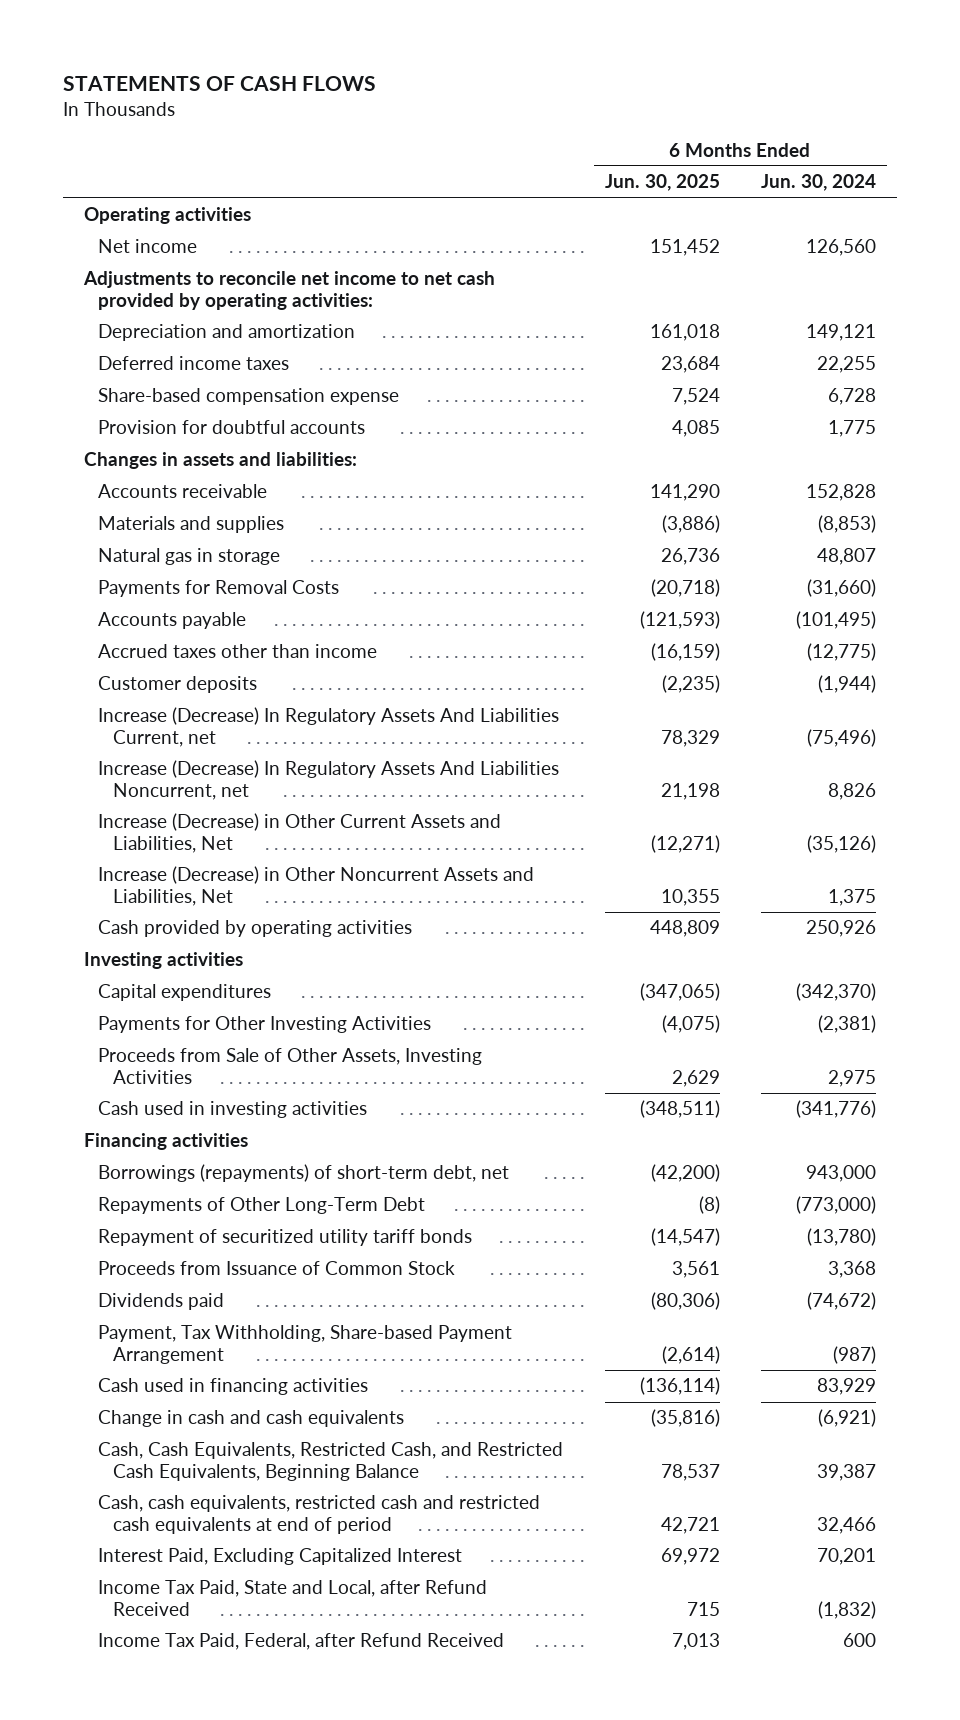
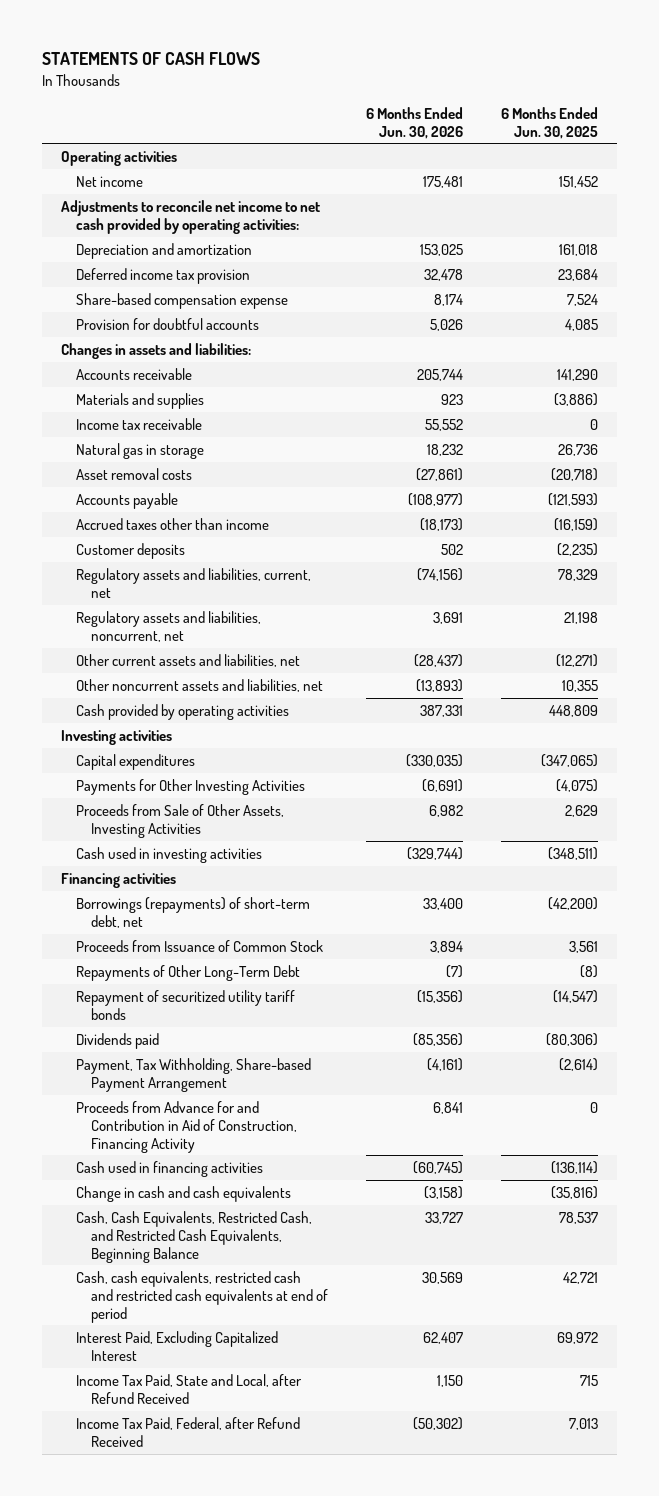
- | 6 Months Ended Jun. 30, 2025 | 6 Months Ended Jun. 30, 2024
+ | 6 Months Ended Jun. 30, 2026 | 6 Months Ended Jun. 30, 2025
- Deferred income taxes | 23,684 | 22,255
+ Deferred income tax provision | 32,478 | 23,684
+ Income tax receivable | 55,552 | 0
- Payments for Removal Costs | (20,718) | (31,660)
+ Asset removal costs | (27,861) | (20,718)
- Increase (Decrease) In Regulatory Assets And Liabilities Current, net | 78,329 | (75,496)
- Increase (Decrease) In Regulatory Assets And Liabilities Noncurrent, net | 21,198 | 8,826
- Increase (Decrease) in Other Current Assets and Liabilities, Net | (12,271) | (35,126)
- Increase (Decrease) in Other Noncurrent Assets and Liabilities, Net | 10,355 | 1,375
+ Regulatory assets and liabilities, current, net | (74,156) | 78,329
+ Regulatory assets and liabilities, noncurrent, net | 3,691 | 21,198
+ Other current assets and liabilities, net | (28,437) | (12,271)
+ Other noncurrent assets and liabilities, net | (13,893) | 10,355
moved up: Proceeds from Issuance of Common Stock | 3,894 | 3,561
+ Proceeds from Advance for and Contribution in Aid of Construction, Financing Activity | 6,841 | 0

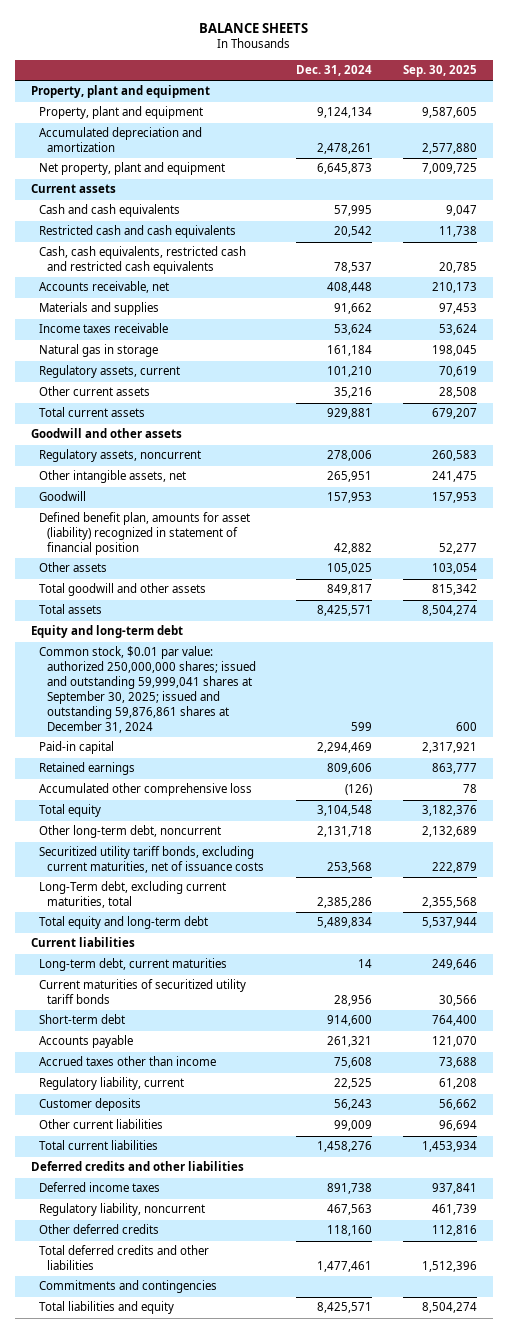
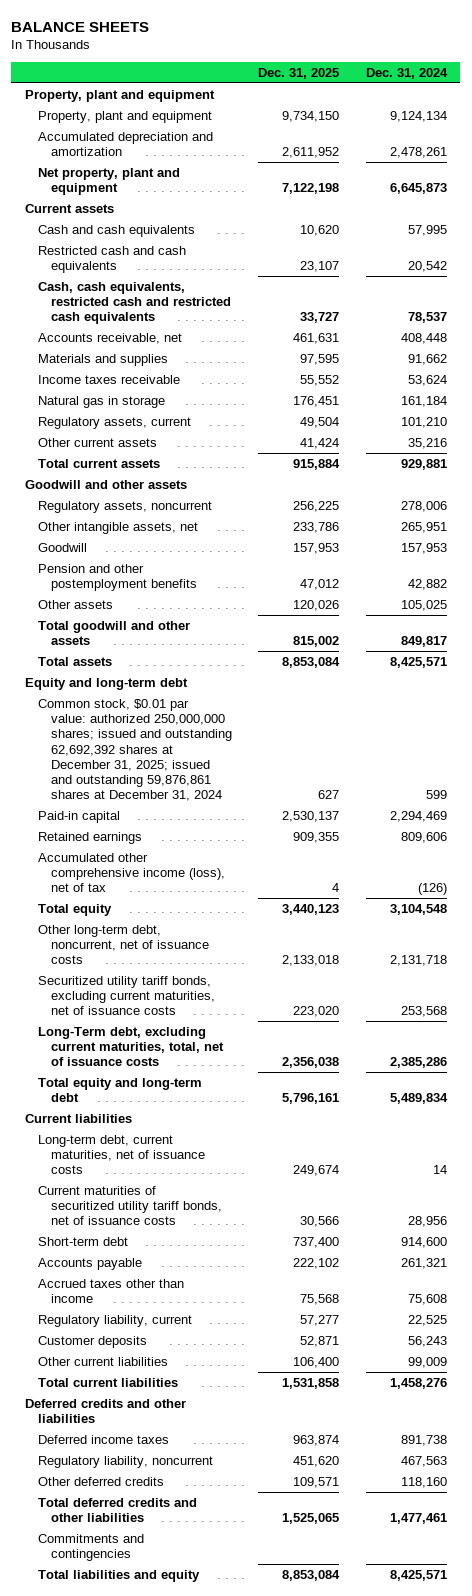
- | Dec. 31, 2024 | Sep. 30, 2025
+ | Dec. 31, 2025 | Dec. 31, 2024
- Defined benefit plan, amounts for asset (liability) recognized in statement of financial position | 42,882 | 52,277
+ Pension and other postemployment benefits | 47,012 | 42,882
- Common stock, $0.01 par value: authorized 250,000,000 shares; issued and outstanding 59,999,041 shares at September 30, 2025; issued and outstanding 59,876,861 shares at December 31, 2024 | 599 | 600
+ Common stock, $0.01 par value: authorized 250,000,000 shares; issued and outstanding 62,692,392 shares at December 31, 2025; issued and outstanding 59,876,861 shares at December 31, 2024 | 627 | 599
- Accumulated other comprehensive loss | (126) | 78
+ Accumulated other comprehensive income (loss), net of tax | 4 | (126)
- Other long-term debt, noncurrent | 2,131,718 | 2,132,689
+ Other long-term debt, noncurrent, net of issuance costs | 2,133,018 | 2,131,718
- Long-Term debt, excluding current maturities, total | 2,385,286 | 2,355,568
+ Long-Term debt, excluding current maturities, total, net of issuance costs | 2,356,038 | 2,385,286
- Long-term debt, current maturities | 14 | 249,646
- Current maturities of securitized utility tariff bonds | 28,956 | 30,566
+ Long-term debt, current maturities, net of issuance costs | 249,674 | 14
+ Current maturities of securitized utility tariff bonds, net of issuance costs | 30,566 | 28,956

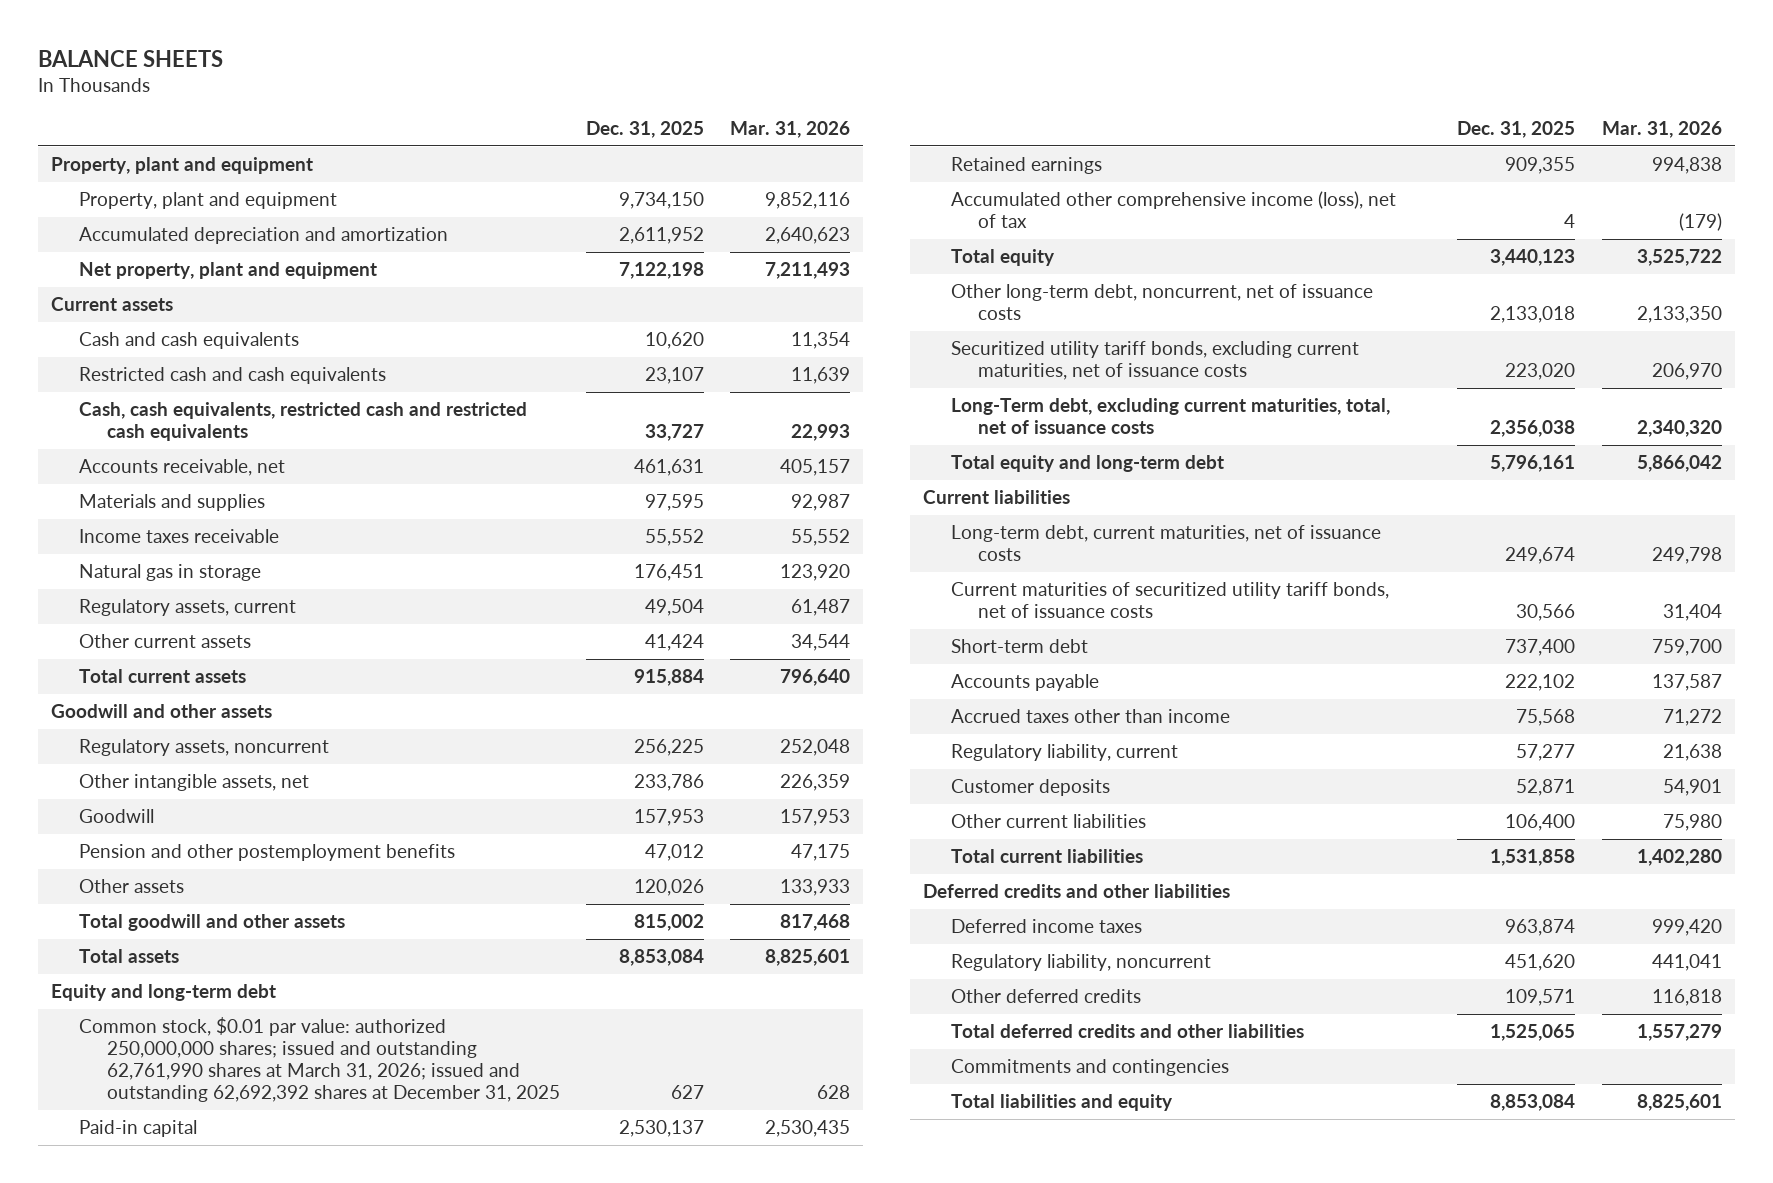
- | Dec. 31, 2025 | Dec. 31, 2024
+ | Dec. 31, 2025 | Mar. 31, 2026
- Common stock, $0.01 par value: authorized 250,000,000 shares; issued and outstanding 62,692,392 shares at December 31, 2025; issued and outstanding 59,876,861 shares at December 31, 2024 | 627 | 599
+ Common stock, $0.01 par value: authorized 250,000,000 shares; issued and outstanding 62,761,990 shares at March 31, 2026; issued and outstanding 62,692,392 shares at December 31, 2025 | 627 | 628

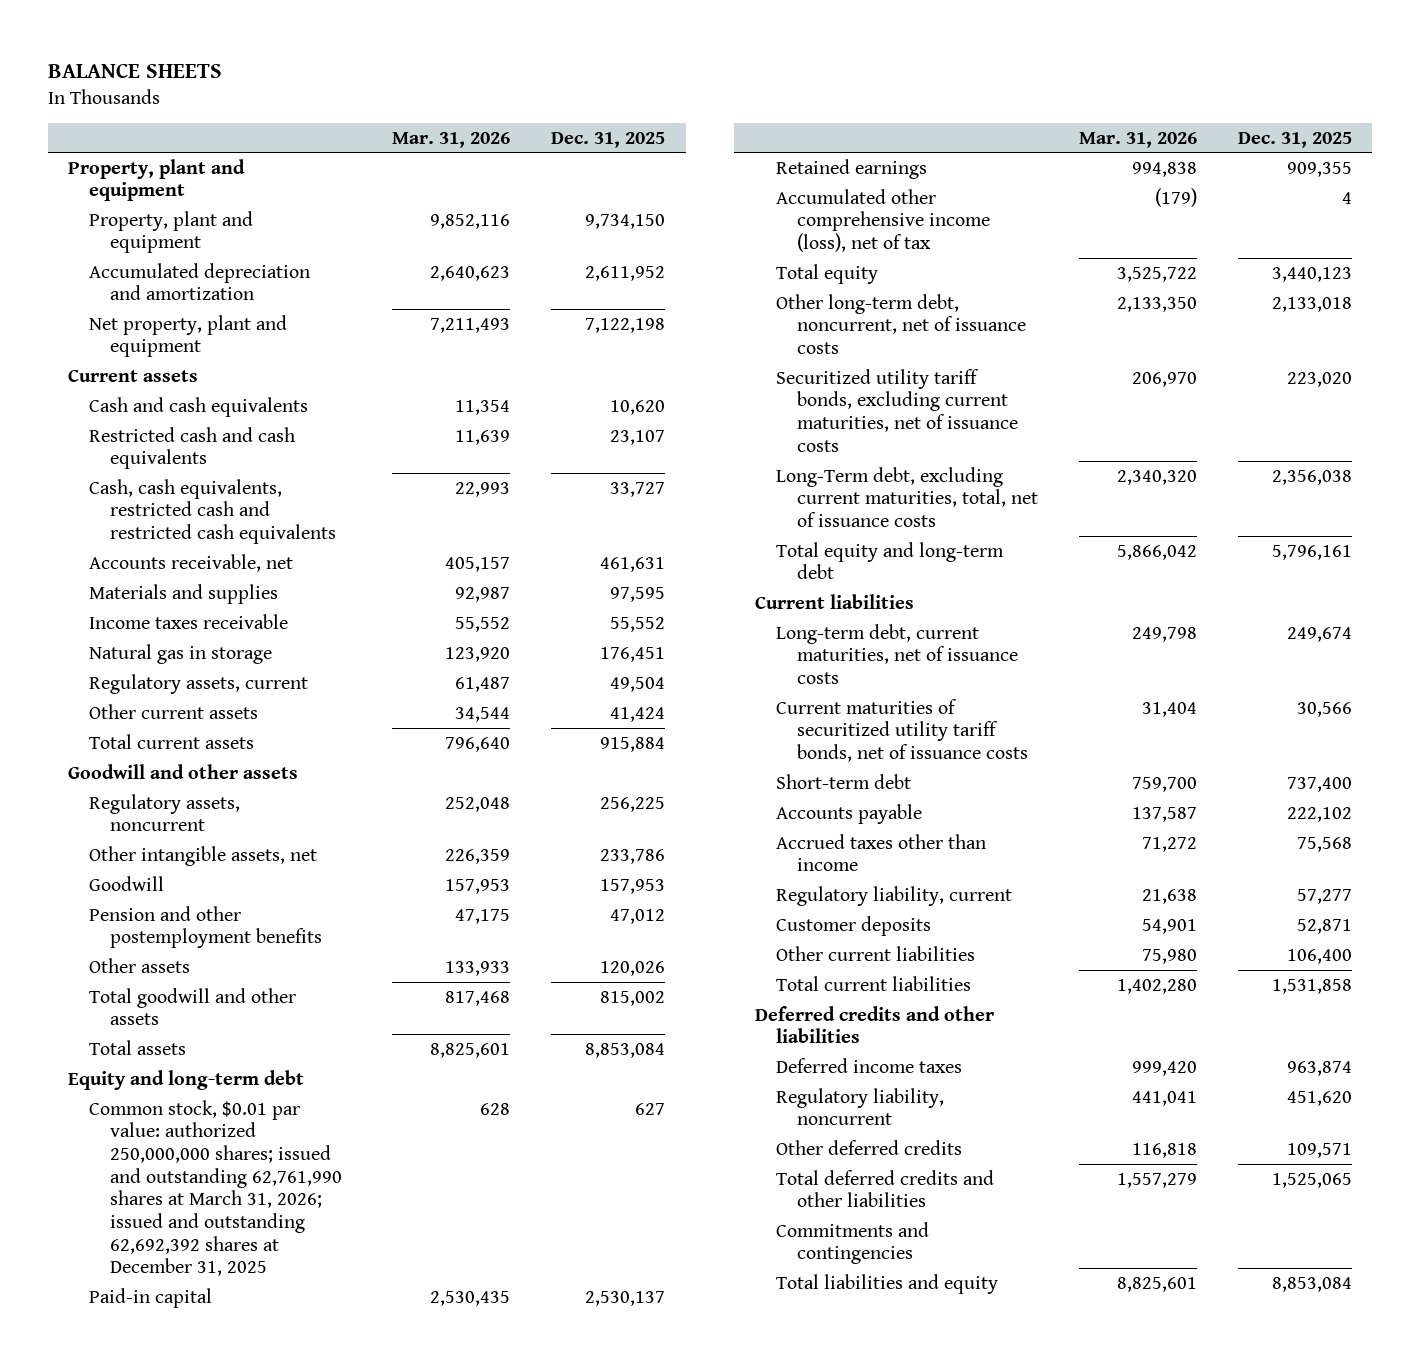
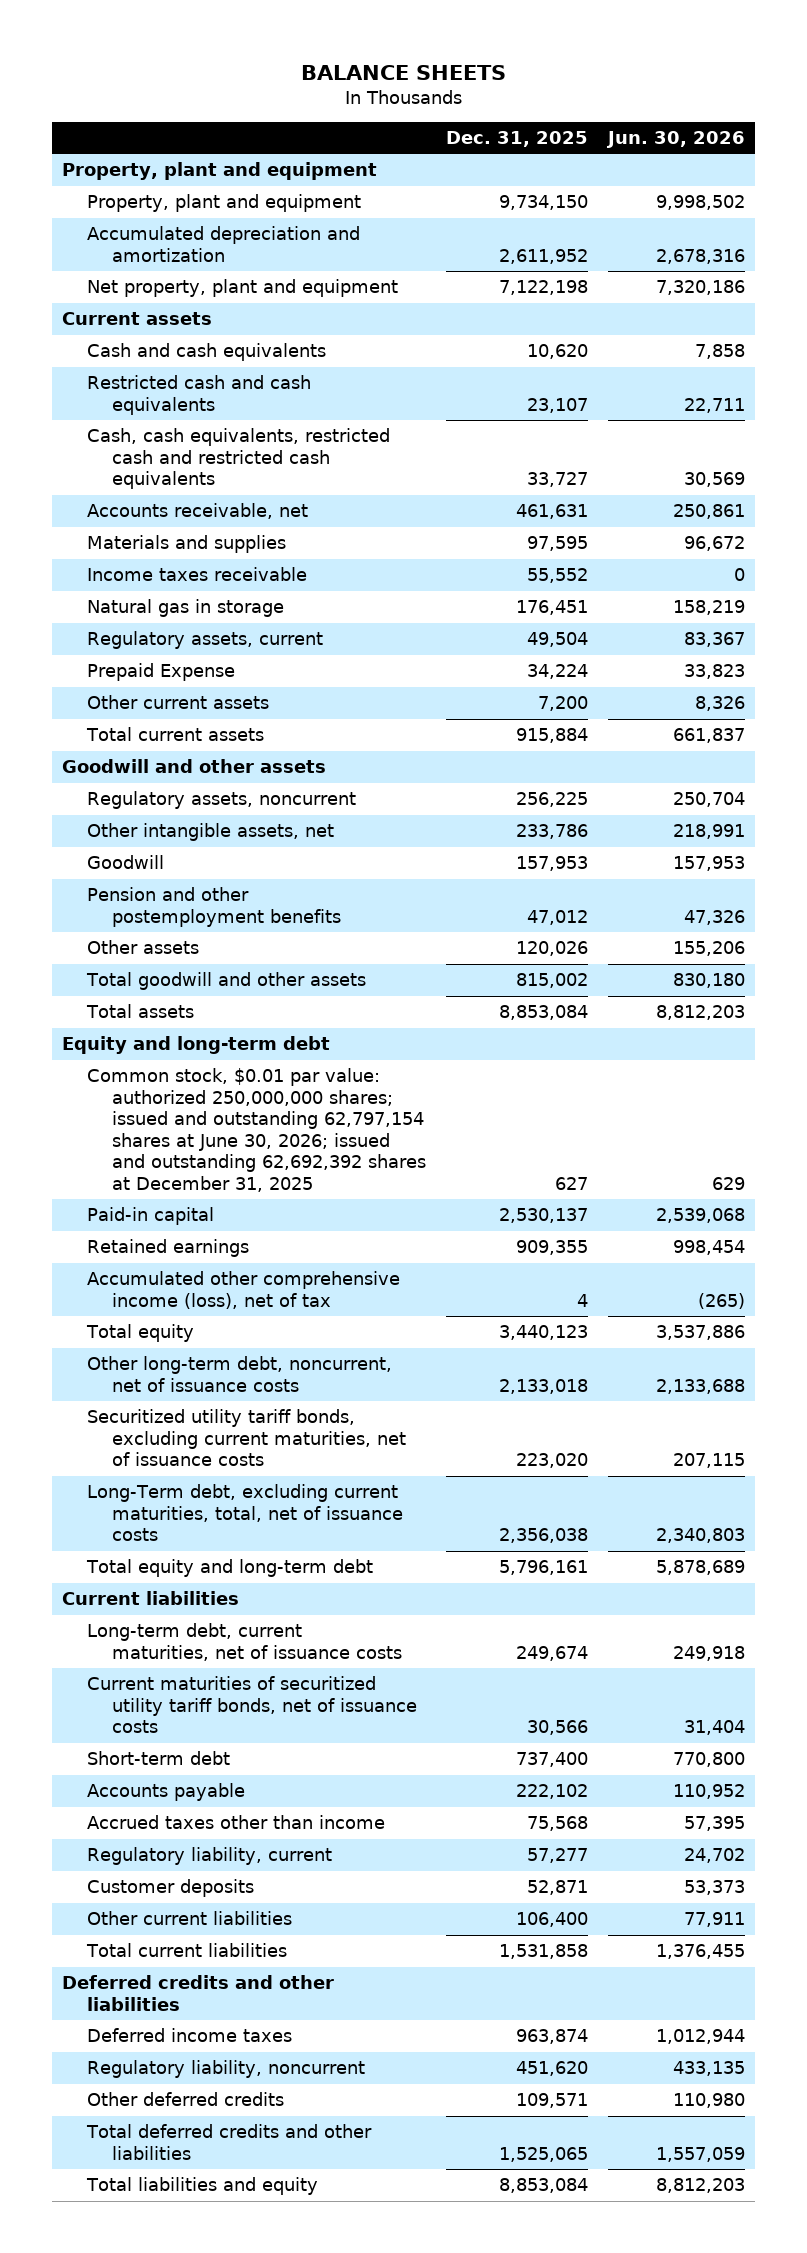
- | Mar. 31, 2026 | Dec. 31, 2025
+ | Dec. 31, 2025 | Jun. 30, 2026
- Other current assets | 34,544 | 41,424
+ Prepaid Expense | 34,224 | 33,823
+ Other current assets | 7,200 | 8,326
- Common stock, $0.01 par value: authorized 250,000,000 shares; issued and outstanding 62,761,990 shares at March 31, 2026; issued and outstanding 62,692,392 shares at December 31, 2025 | 628 | 627
+ Common stock, $0.01 par value: authorized 250,000,000 shares; issued and outstanding 62,797,154 shares at June 30, 2026; issued and outstanding 62,692,392 shares at December 31, 2025 | 627 | 629
- Commitments and contingencies

